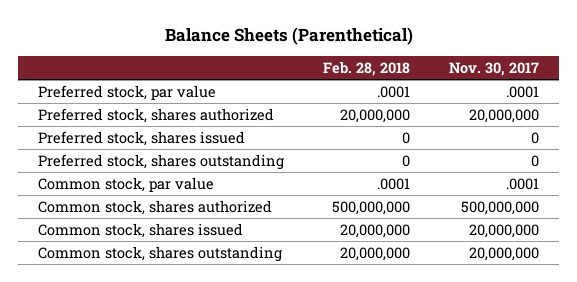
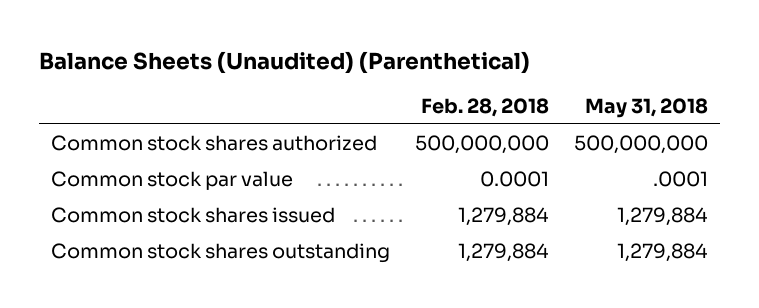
- Balance Sheets (Parenthetical)
+ Balance Sheets (Unaudited) (Parenthetical)
- | Feb. 28, 2018 | Nov. 30, 2017
+ | Feb. 28, 2018 | May 31, 2018
- Preferred stock, par value | .0001 | .0001
- Preferred stock, shares authorized | 20,000,000 | 20,000,000
- Preferred stock, shares issued | 0 | 0
- Preferred stock, shares outstanding | 0 | 0
- Common stock, par value | .0001 | .0001
- Common stock, shares authorized | 500,000,000 | 500,000,000
- Common stock, shares issued | 20,000,000 | 20,000,000
- Common stock, shares outstanding | 20,000,000 | 20,000,000
+ Common stock shares authorized | 500,000,000 | 500,000,000
+ Common stock par value | 0.0001 | .0001
+ Common stock shares issued | 1,279,884 | 1,279,884
+ Common stock shares outstanding | 1,279,884 | 1,279,884

